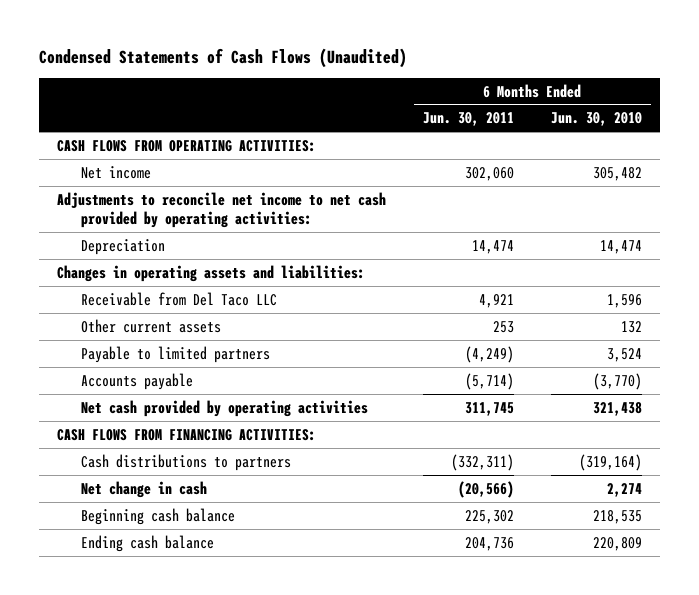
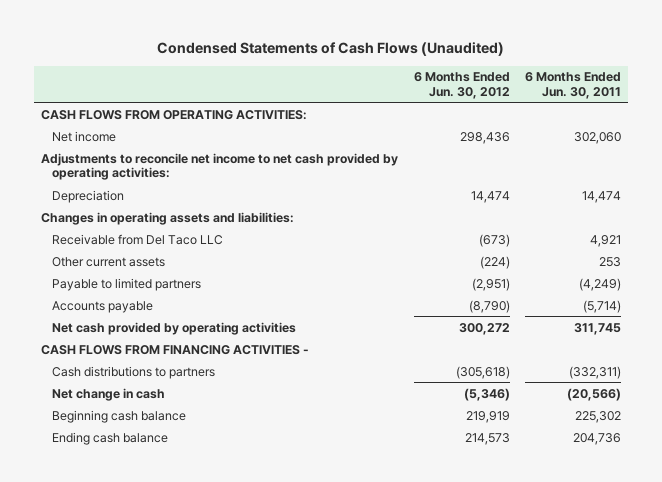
- | 6 Months Ended Jun. 30, 2011 | 6 Months Ended Jun. 30, 2010
+ | 6 Months Ended Jun. 30, 2012 | 6 Months Ended Jun. 30, 2011
- CASH FLOWS FROM FINANCING ACTIVITIES:
+ CASH FLOWS FROM FINANCING ACTIVITIES -

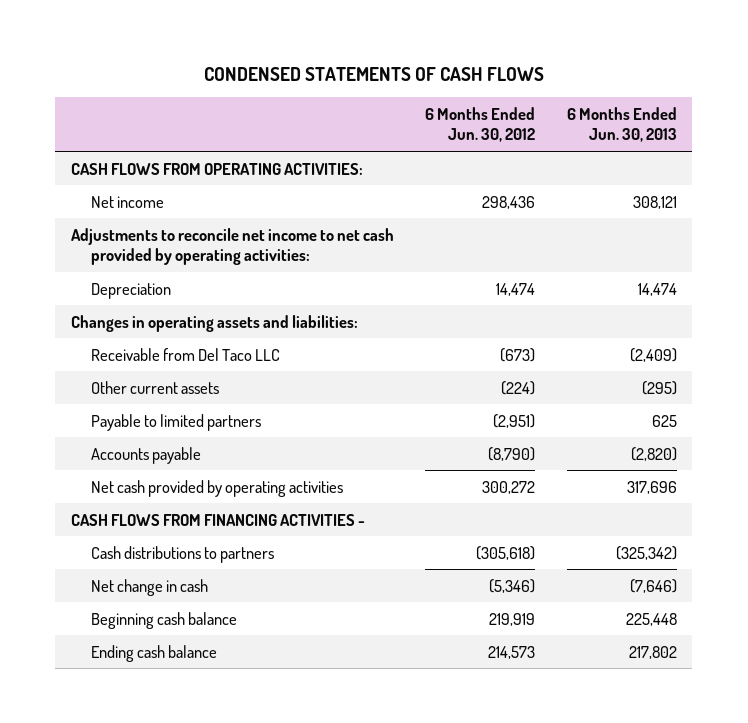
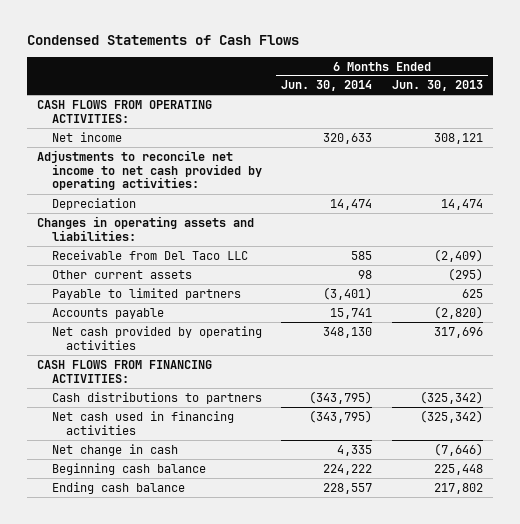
- CONDENSED STATEMENTS OF CASH FLOWS
+ Condensed Statements of Cash Flows
- | 6 Months Ended Jun. 30, 2012 | 6 Months Ended Jun. 30, 2013
+ | 6 Months Ended Jun. 30, 2014 | 6 Months Ended Jun. 30, 2013
- CASH FLOWS FROM FINANCING ACTIVITIES -
+ CASH FLOWS FROM FINANCING ACTIVITIES:
+ Net cash used in financing activities | (343,795) | (325,342)

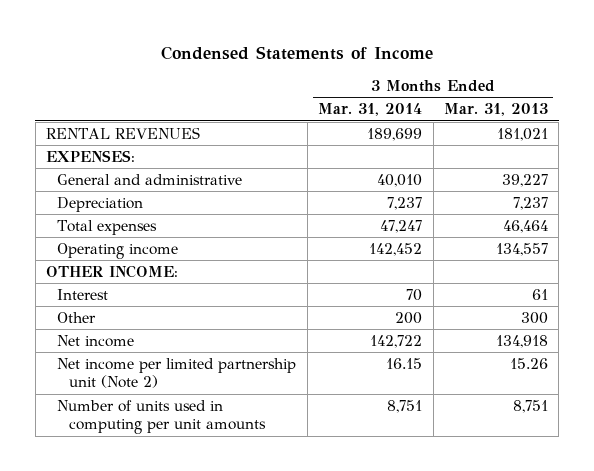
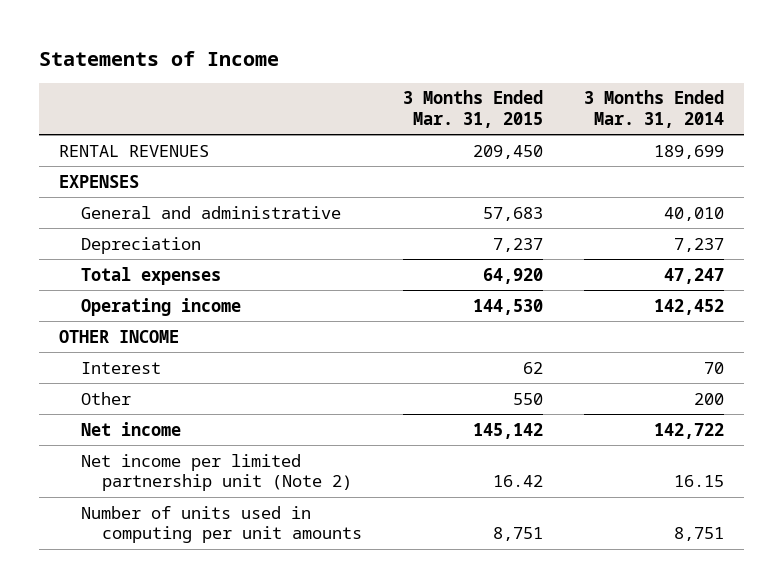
- Condensed Statements of Income
+ Statements of Income
- | 3 Months Ended Mar. 31, 2014 | 3 Months Ended Mar. 31, 2013
+ | 3 Months Ended Mar. 31, 2015 | 3 Months Ended Mar. 31, 2014
- EXPENSES:
+ EXPENSES
- OTHER INCOME:
+ OTHER INCOME

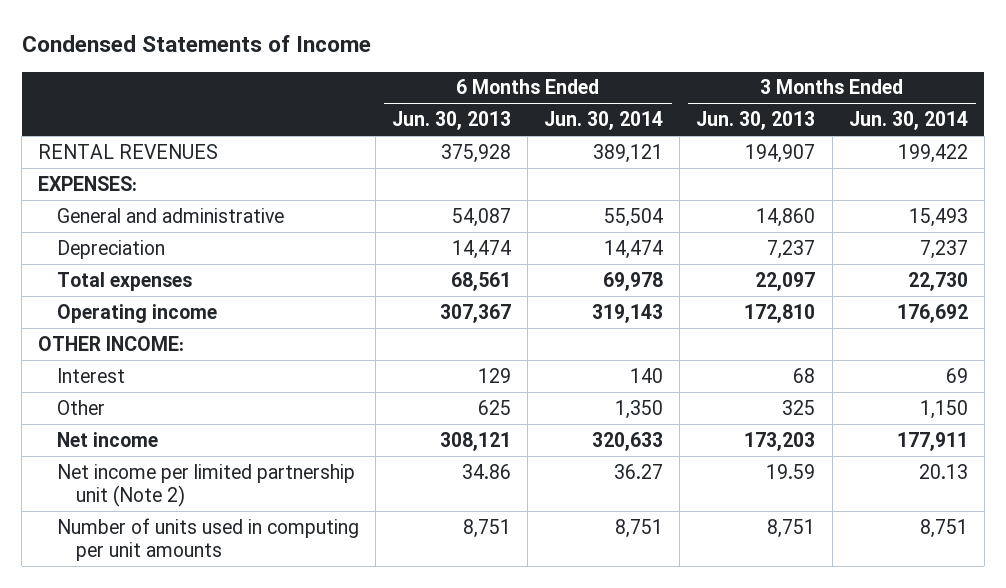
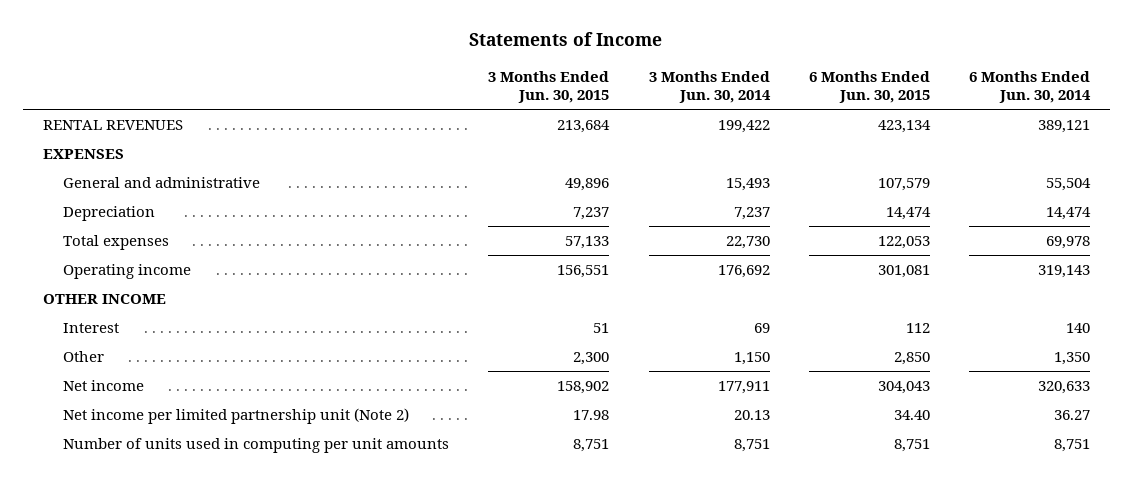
- Condensed Statements of Income
+ Statements of Income
- | 6 Months Ended Jun. 30, 2013 | 6 Months Ended Jun. 30, 2014 | 3 Months Ended Jun. 30, 2013 | 3 Months Ended Jun. 30, 2014
+ | 3 Months Ended Jun. 30, 2015 | 3 Months Ended Jun. 30, 2014 | 6 Months Ended Jun. 30, 2015 | 6 Months Ended Jun. 30, 2014
- EXPENSES:
+ EXPENSES
- OTHER INCOME:
+ OTHER INCOME

